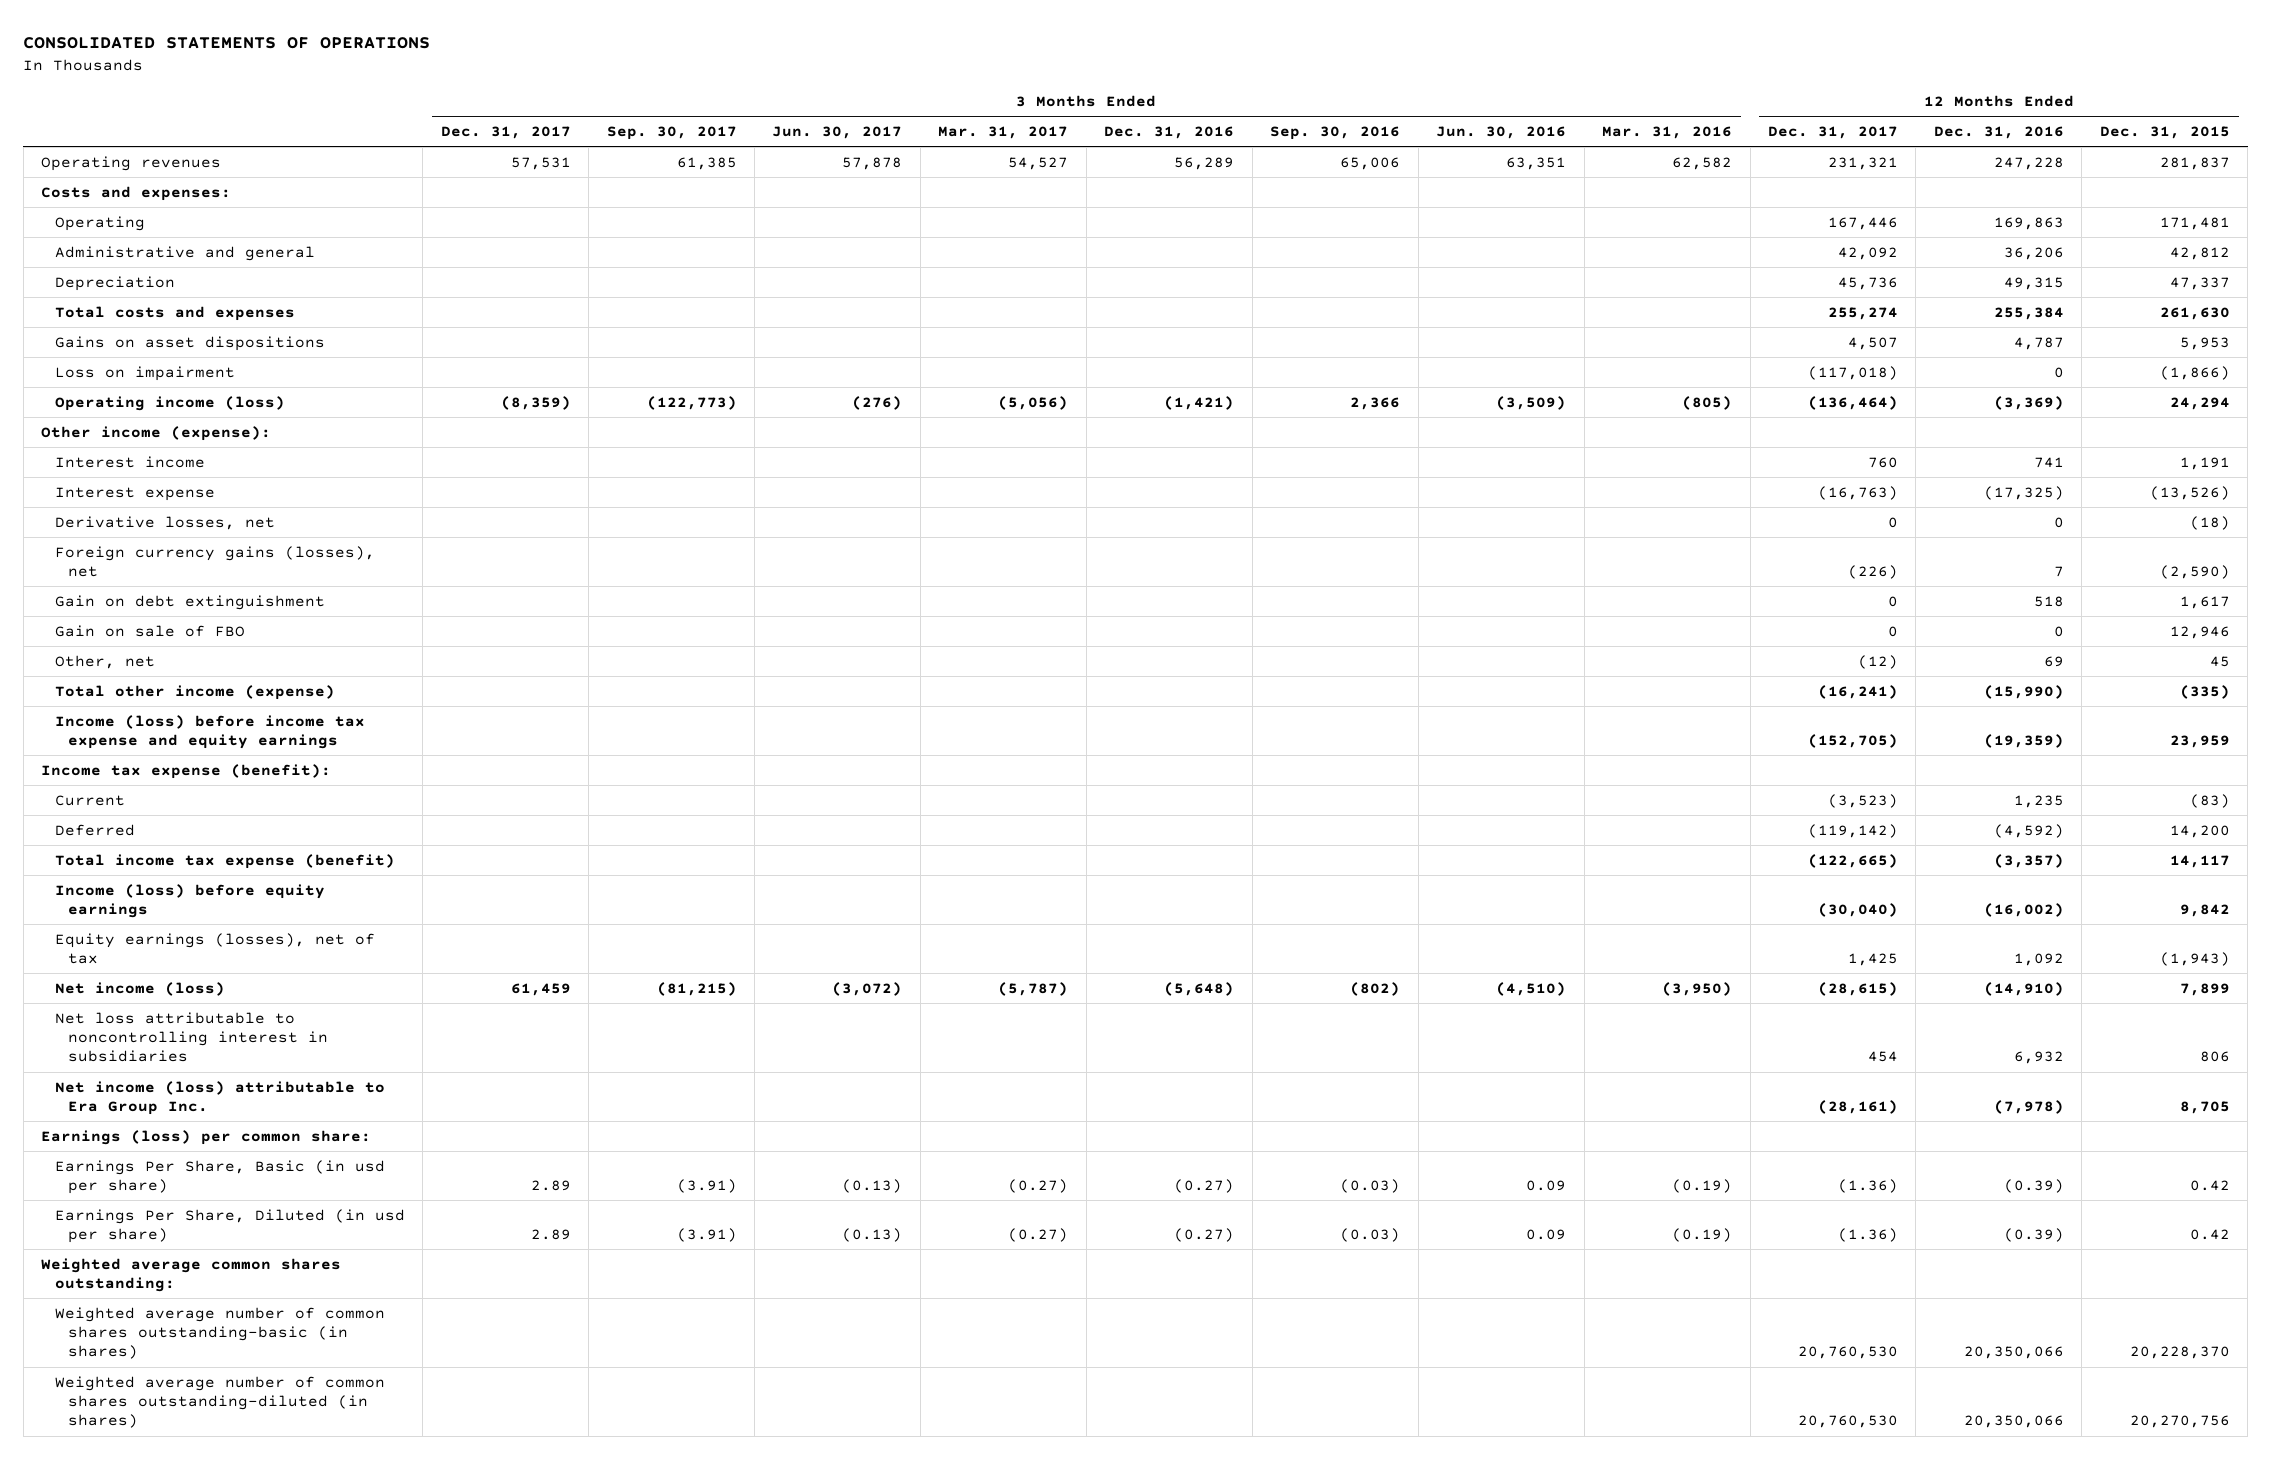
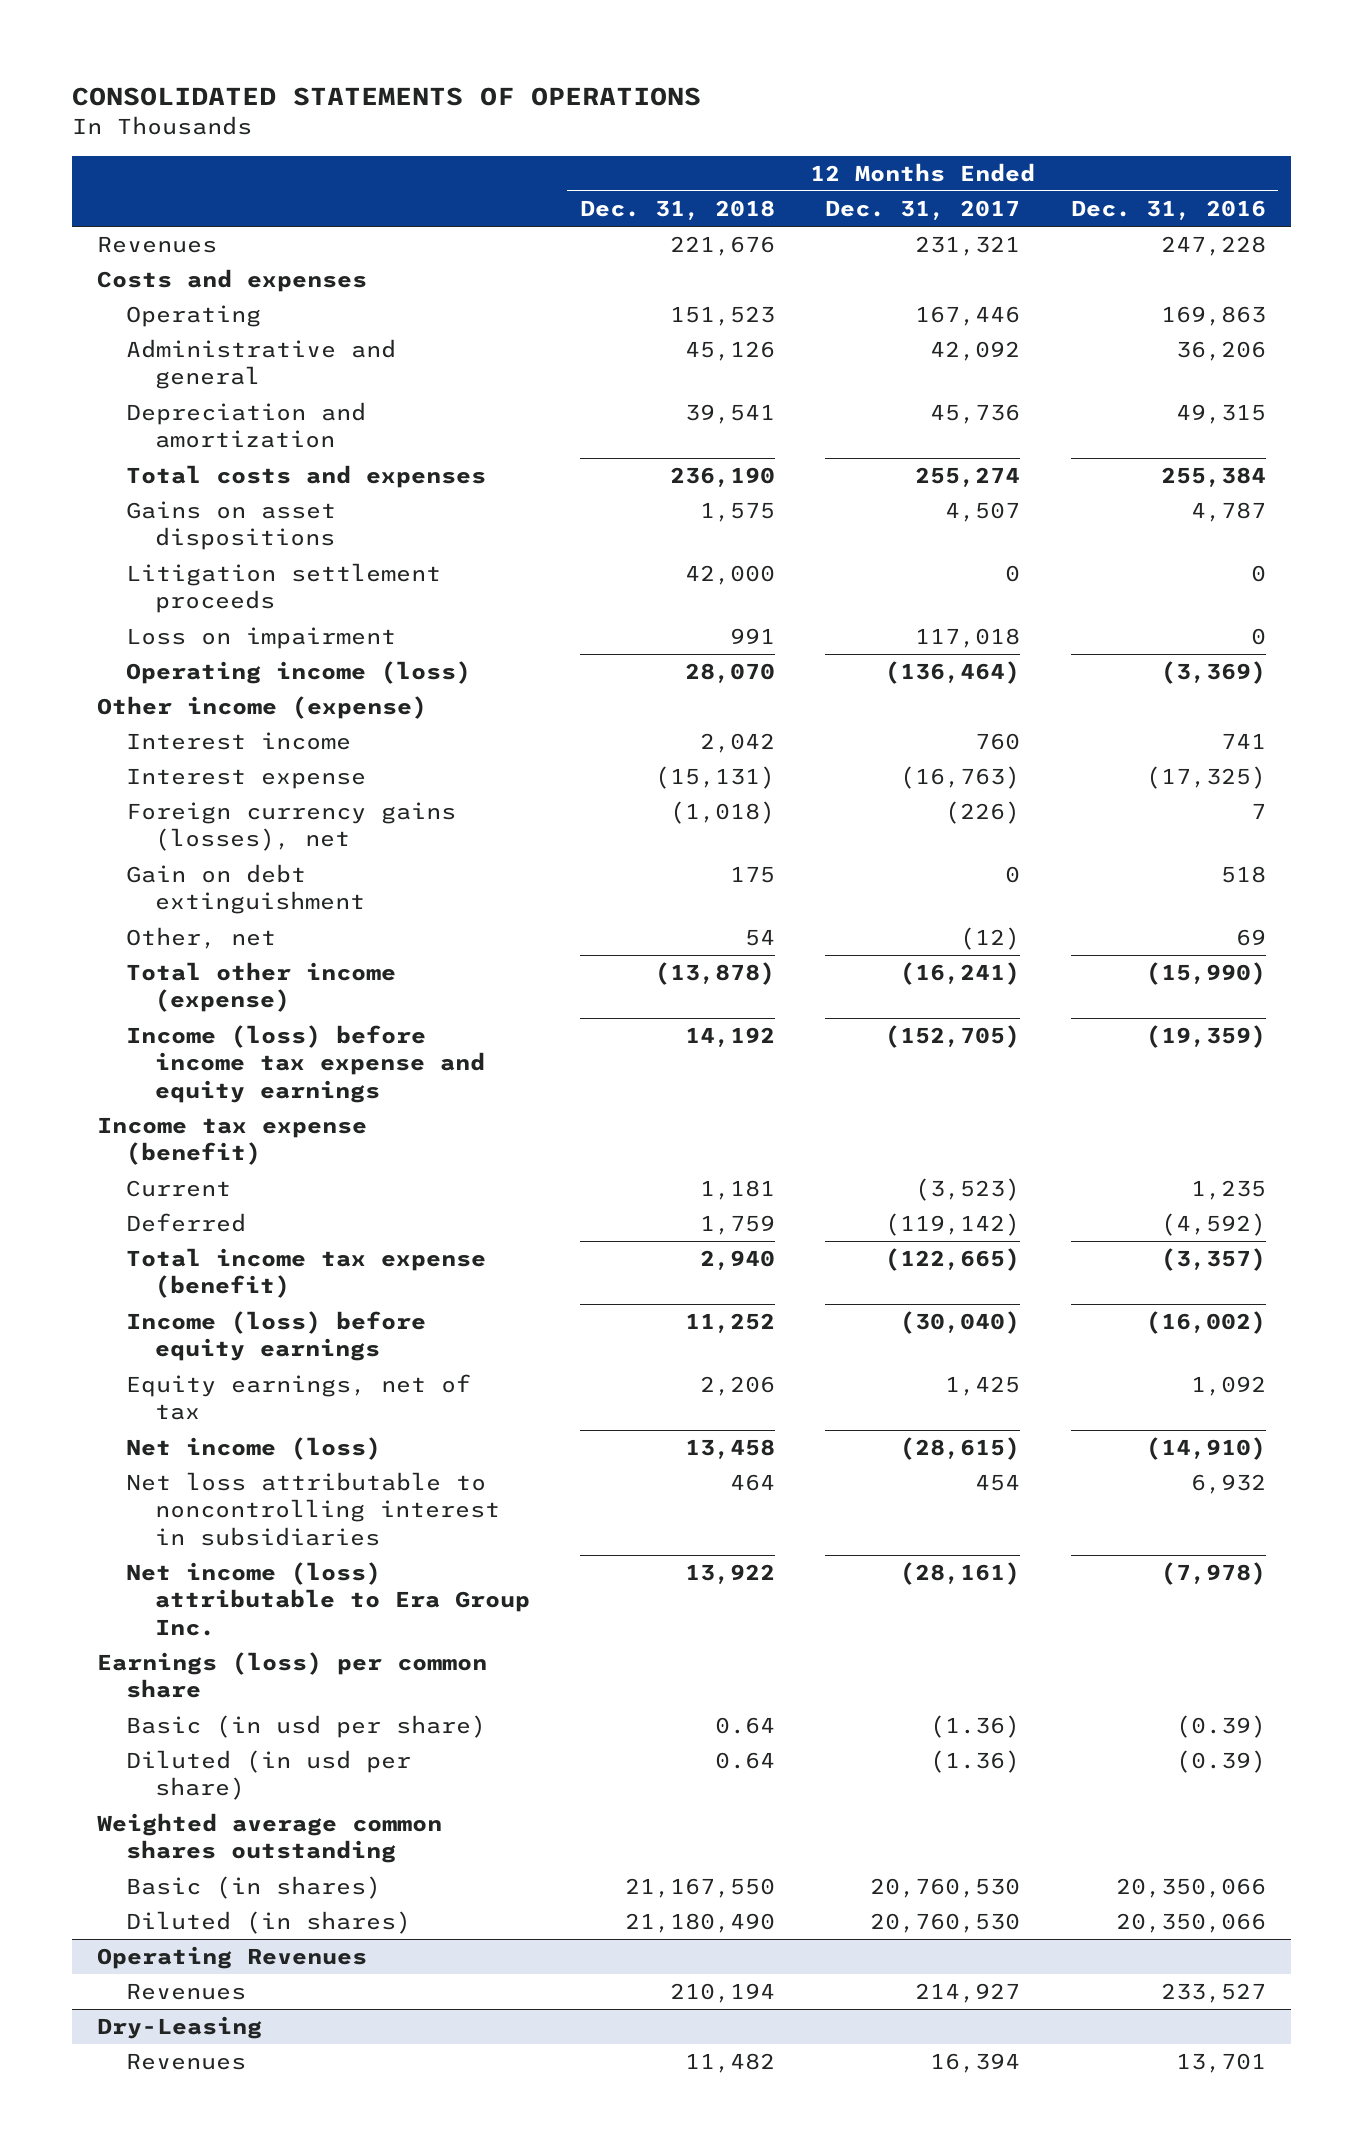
- | 3 Months Ended Dec. 31, 2017 | 3 Months Ended Sep. 30, 2017 | 3 Months Ended Jun. 30, 2017 | 3 Months Ended Mar. 31, 2017 | 3 Months Ended Dec. 31, 2016 | 3 Months Ended Sep. 30, 2016 | 3 Months Ended Jun. 30, 2016 | 3 Months Ended Mar. 31, 2016 | 12 Months Ended Dec. 31, 2017 | 12 Months Ended Dec. 31, 2016 | 12 Months Ended Dec. 31, 2015
+ | 12 Months Ended Dec. 31, 2018 | 12 Months Ended Dec. 31, 2017 | 12 Months Ended Dec. 31, 2016
- Operating revenues | 57,531 | 61,385 | 57,878 | 54,527 | 56,289 | 65,006 | 63,351 | 62,582 | 231,321 | 247,228 | 281,837
- Costs and expenses:
+ Revenues | 221,676 | 231,321 | 247,228
+ Costs and expenses
- Depreciation | | | | | | | | | 45,736 | 49,315 | 47,337
+ Depreciation and amortization | 39,541 | 45,736 | 49,315
- Loss on impairment | | | | | | | | | (117,018) | 0 | (1,866)
+ Litigation settlement proceeds | 42,000 | 0 | 0
+ Loss on impairment | 991 | 117,018 | 0
- Other income (expense):
+ Other income (expense)
- Derivative losses, net | | | | | | | | | 0 | 0 | (18)
- Gain on sale of FBO | | | | | | | | | 0 | 0 | 12,946
- Income tax expense (benefit):
+ Income tax expense (benefit)
- Equity earnings (losses), net of tax | | | | | | | | | 1,425 | 1,092 | (1,943)
+ Equity earnings, net of tax | 2,206 | 1,425 | 1,092
- Earnings (loss) per common share:
- Earnings Per Share, Basic (in usd per share) | 2.89 | (3.91) | (0.13) | (0.27) | (0.27) | (0.03) | 0.09 | (0.19) | (1.36) | (0.39) | 0.42
- Earnings Per Share, Diluted (in usd per share) | 2.89 | (3.91) | (0.13) | (0.27) | (0.27) | (0.03) | 0.09 | (0.19) | (1.36) | (0.39) | 0.42
- Weighted average common shares outstanding:
- Weighted average number of common shares outstanding-basic (in shares) | | | | | | | | | 20,760,530 | 20,350,066 | 20,228,370
- Weighted average number of common shares outstanding-diluted (in shares) | | | | | | | | | 20,760,530 | 20,350,066 | 20,270,756
+ Earnings (loss) per common share
+ Basic (in usd per share) | 0.64 | (1.36) | (0.39)
+ Diluted (in usd per share) | 0.64 | (1.36) | (0.39)
+ Weighted average common shares outstanding
+ Basic (in shares) | 21,167,550 | 20,760,530 | 20,350,066
+ Diluted (in shares) | 21,180,490 | 20,760,530 | 20,350,066
+ Operating Revenues
+ Revenues | 210,194 | 214,927 | 233,527
+ Dry-Leasing
+ Revenues | 11,482 | 16,394 | 13,701

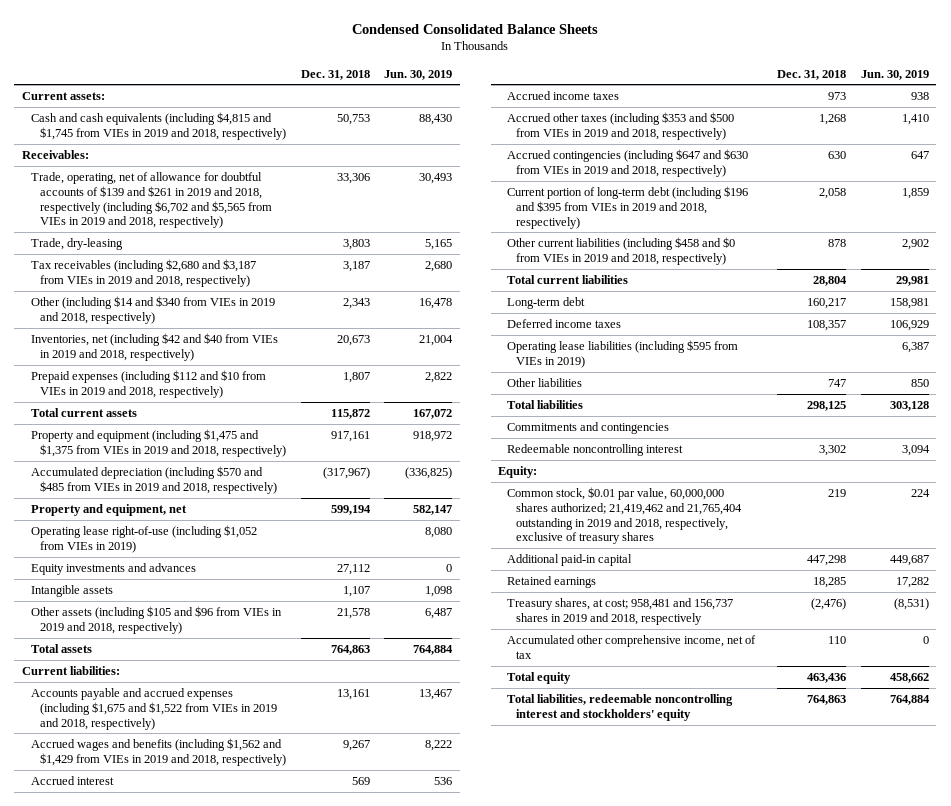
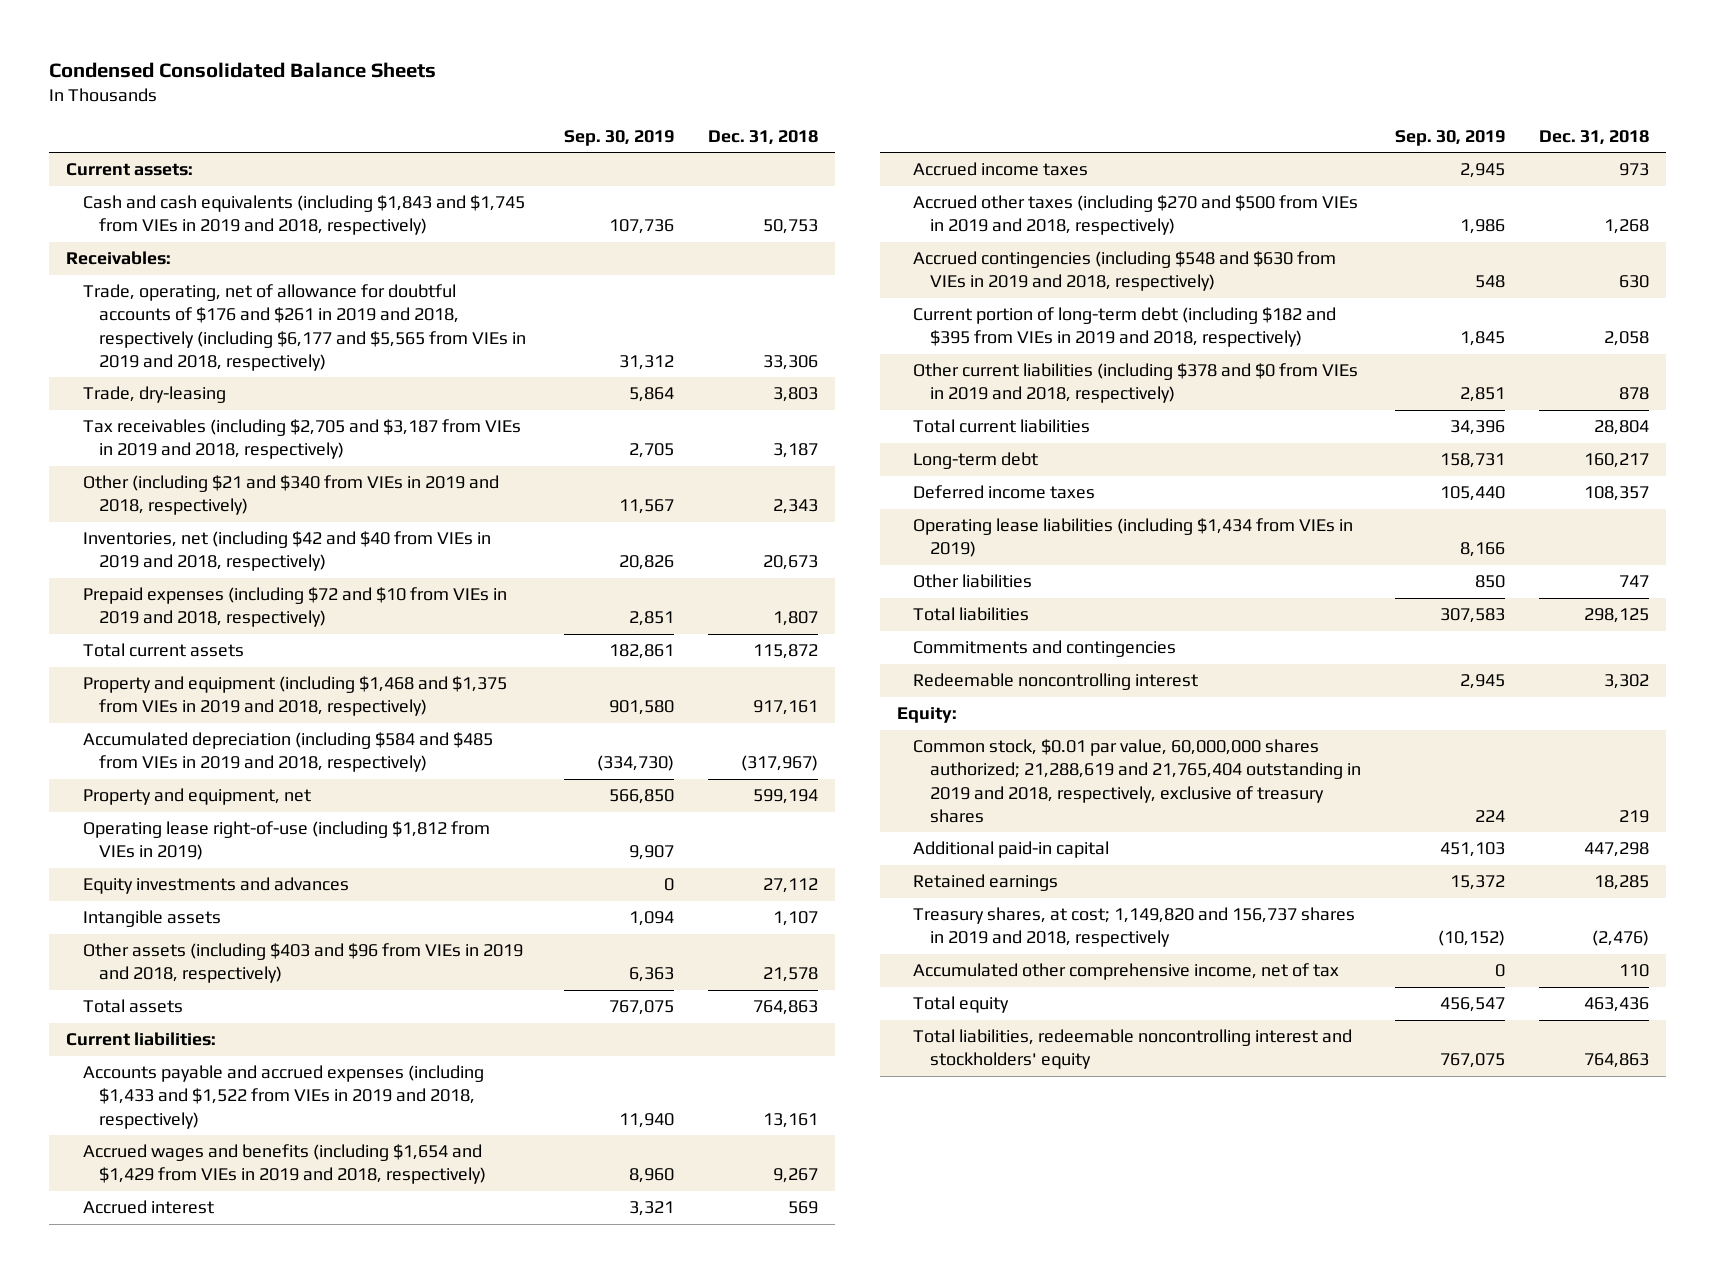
- | Dec. 31, 2018 | Jun. 30, 2019
+ | Sep. 30, 2019 | Dec. 31, 2018
- Cash and cash equivalents (including $4,815 and $1,745 from VIEs in 2019 and 2018, respectively) | 50,753 | 88,430
+ Cash and cash equivalents (including $1,843 and $1,745 from VIEs in 2019 and 2018, respectively) | 107,736 | 50,753
- Trade, operating, net of allowance for doubtful accounts of $139 and $261 in 2019 and 2018, respectively (including $6,702 and $5,565 from VIEs in 2019 and 2018, respectively) | 33,306 | 30,493
+ Trade, operating, net of allowance for doubtful accounts of $176 and $261 in 2019 and 2018, respectively (including $6,177 and $5,565 from VIEs in 2019 and 2018, respectively) | 31,312 | 33,306
- Tax receivables (including $2,680 and $3,187 from VIEs in 2019 and 2018, respectively) | 3,187 | 2,680
- Other (including $14 and $340 from VIEs in 2019 and 2018, respectively) | 2,343 | 16,478
+ Tax receivables (including $2,705 and $3,187 from VIEs in 2019 and 2018, respectively) | 2,705 | 3,187
+ Other (including $21 and $340 from VIEs in 2019 and 2018, respectively) | 11,567 | 2,343
- Prepaid expenses (including $112 and $10 from VIEs in 2019 and 2018, respectively) | 1,807 | 2,822
+ Prepaid expenses (including $72 and $10 from VIEs in 2019 and 2018, respectively) | 2,851 | 1,807
- Property and equipment (including $1,475 and $1,375 from VIEs in 2019 and 2018, respectively) | 917,161 | 918,972
- Accumulated depreciation (including $570 and $485 from VIEs in 2019 and 2018, respectively) | (317,967) | (336,825)
+ Property and equipment (including $1,468 and $1,375 from VIEs in 2019 and 2018, respectively) | 901,580 | 917,161
+ Accumulated depreciation (including $584 and $485 from VIEs in 2019 and 2018, respectively) | (334,730) | (317,967)
- Operating lease right-of-use (including $1,052 from VIEs in 2019) | | 8,080
+ Operating lease right-of-use (including $1,812 from VIEs in 2019) | 9,907 |
- Other assets (including $105 and $96 from VIEs in 2019 and 2018, respectively) | 21,578 | 6,487
+ Other assets (including $403 and $96 from VIEs in 2019 and 2018, respectively) | 6,363 | 21,578
- Accounts payable and accrued expenses (including $1,675 and $1,522 from VIEs in 2019 and 2018, respectively) | 13,161 | 13,467
- Accrued wages and benefits (including $1,562 and $1,429 from VIEs in 2019 and 2018, respectively) | 9,267 | 8,222
+ Accounts payable and accrued expenses (including $1,433 and $1,522 from VIEs in 2019 and 2018, respectively) | 11,940 | 13,161
+ Accrued wages and benefits (including $1,654 and $1,429 from VIEs in 2019 and 2018, respectively) | 8,960 | 9,267
- Accrued other taxes (including $353 and $500 from VIEs in 2019 and 2018, respectively) | 1,268 | 1,410
- Accrued contingencies (including $647 and $630 from VIEs in 2019 and 2018, respectively) | 630 | 647
- Current portion of long-term debt (including $196 and $395 from VIEs in 2019 and 2018, respectively) | 2,058 | 1,859
- Other current liabilities (including $458 and $0 from VIEs in 2019 and 2018, respectively) | 878 | 2,902
+ Accrued other taxes (including $270 and $500 from VIEs in 2019 and 2018, respectively) | 1,986 | 1,268
+ Accrued contingencies (including $548 and $630 from VIEs in 2019 and 2018, respectively) | 548 | 630
+ Current portion of long-term debt (including $182 and $395 from VIEs in 2019 and 2018, respectively) | 1,845 | 2,058
+ Other current liabilities (including $378 and $0 from VIEs in 2019 and 2018, respectively) | 2,851 | 878
- Operating lease liabilities (including $595 from VIEs in 2019) | | 6,387
+ Operating lease liabilities (including $1,434 from VIEs in 2019) | 8,166 |
- Common stock, $0.01 par value, 60,000,000 shares authorized; 21,419,462 and 21,765,404 outstanding in 2019 and 2018, respectively, exclusive of treasury shares | 219 | 224
+ Common stock, $0.01 par value, 60,000,000 shares authorized; 21,288,619 and 21,765,404 outstanding in 2019 and 2018, respectively, exclusive of treasury shares | 224 | 219
- Treasury shares, at cost; 958,481 and 156,737 shares in 2019 and 2018, respectively | (2,476) | (8,531)
+ Treasury shares, at cost; 1,149,820 and 156,737 shares in 2019 and 2018, respectively | (10,152) | (2,476)

